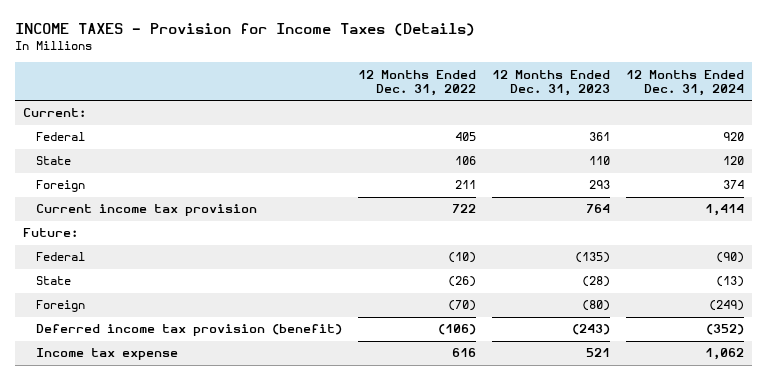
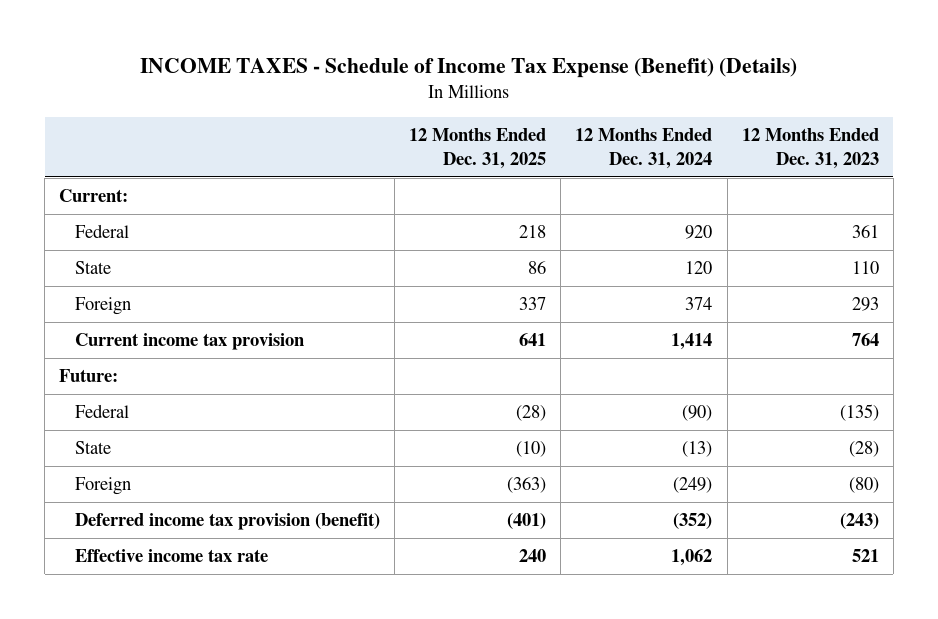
- INCOME TAXES - Provision for Income Taxes (Details)
+ INCOME TAXES - Schedule of Income Tax Expense (Benefit) (Details)
- | 12 Months Ended Dec. 31, 2022 | 12 Months Ended Dec. 31, 2023 | 12 Months Ended Dec. 31, 2024
+ | 12 Months Ended Dec. 31, 2025 | 12 Months Ended Dec. 31, 2024 | 12 Months Ended Dec. 31, 2023
- Income tax expense | 616 | 521 | 1,062
+ Effective income tax rate | 240 | 1,062 | 521

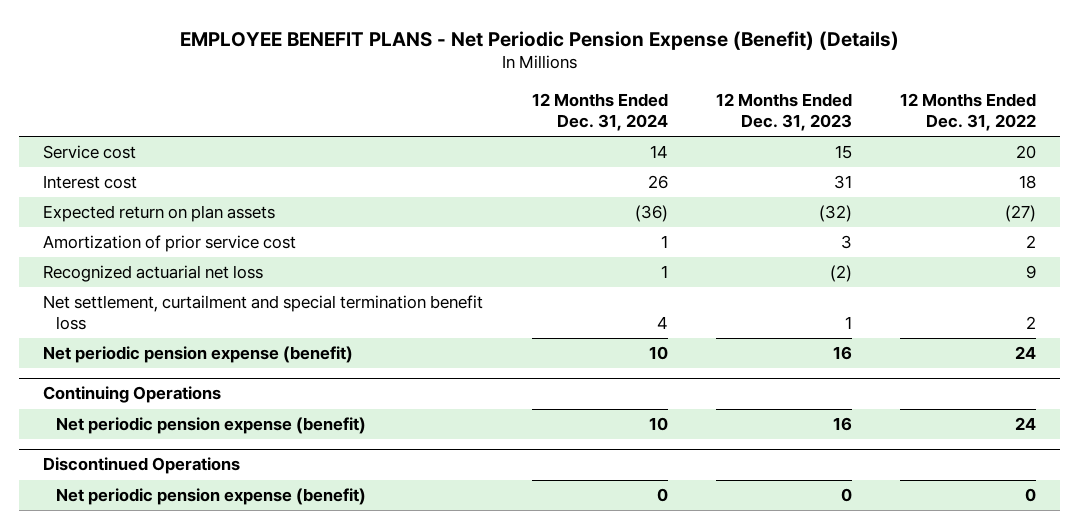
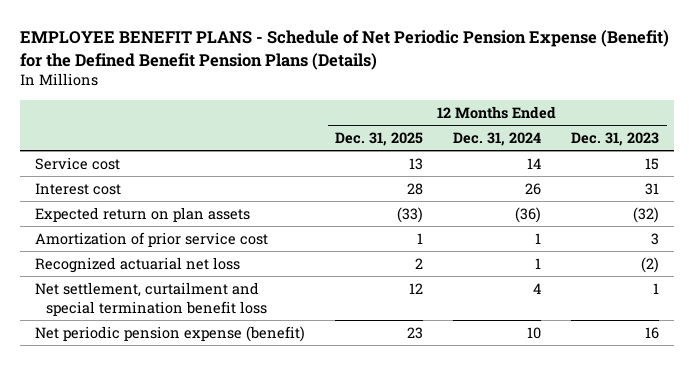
- EMPLOYEE BENEFIT PLANS - Net Periodic Pension Expense (Benefit) (Details)
+ EMPLOYEE BENEFIT PLANS - Schedule of Net Periodic Pension Expense (Benefit) for the Defined Benefit Pension Plans (Details)
- | 12 Months Ended Dec. 31, 2024 | 12 Months Ended Dec. 31, 2023 | 12 Months Ended Dec. 31, 2022
+ | 12 Months Ended Dec. 31, 2025 | 12 Months Ended Dec. 31, 2024 | 12 Months Ended Dec. 31, 2023
- Continuing Operations
- Net periodic pension expense (benefit) | 10 | 16 | 24
- Discontinued Operations
- Net periodic pension expense (benefit) | 0 | 0 | 0

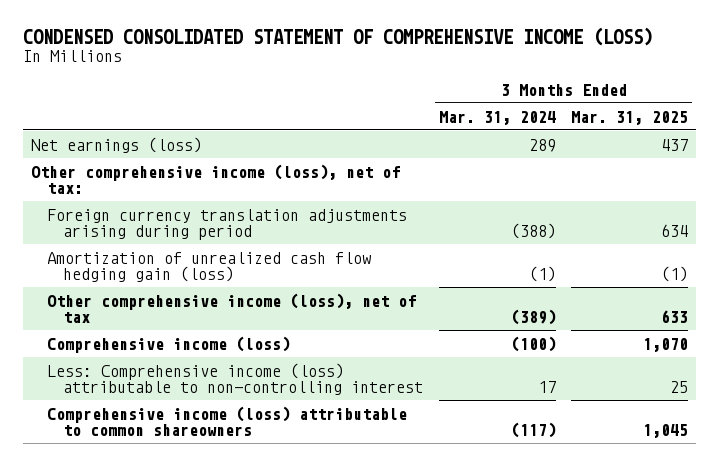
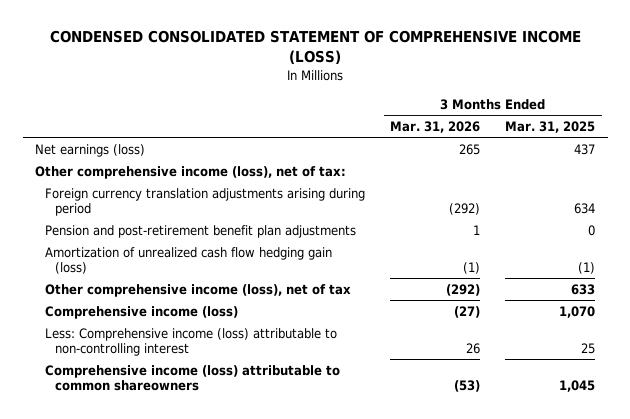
- | 3 Months Ended Mar. 31, 2024 | 3 Months Ended Mar. 31, 2025
+ | 3 Months Ended Mar. 31, 2026 | 3 Months Ended Mar. 31, 2025
+ Pension and post-retirement benefit plan adjustments | 1 | 0

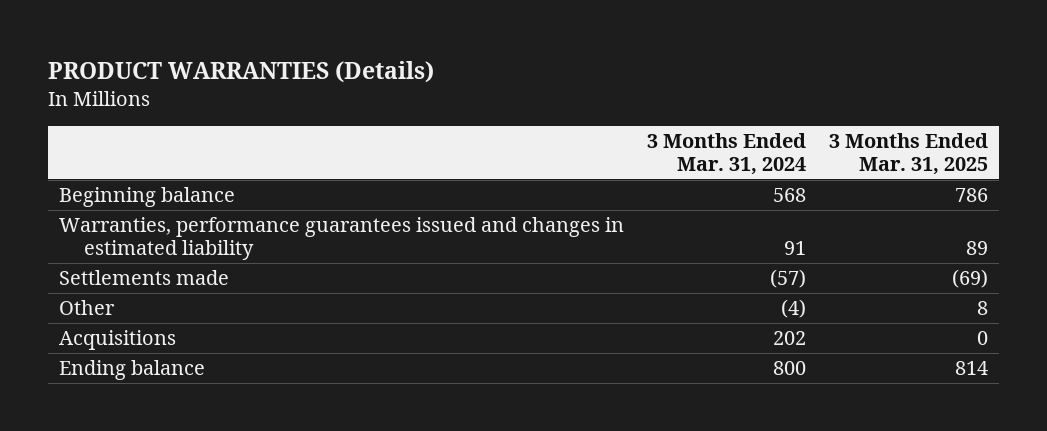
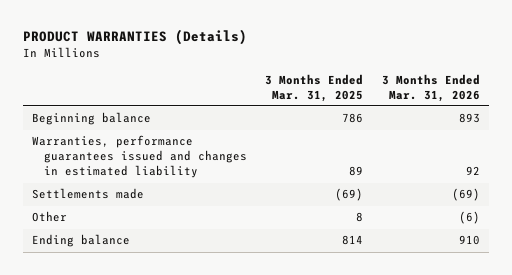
- | 3 Months Ended Mar. 31, 2024 | 3 Months Ended Mar. 31, 2025
+ | 3 Months Ended Mar. 31, 2025 | 3 Months Ended Mar. 31, 2026
- Acquisitions | 202 | 0

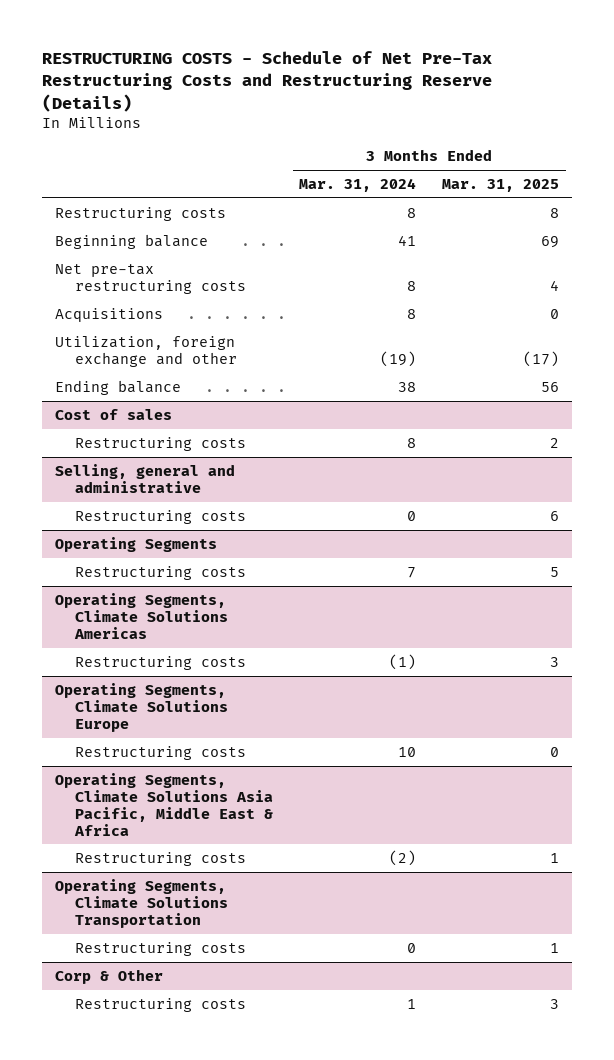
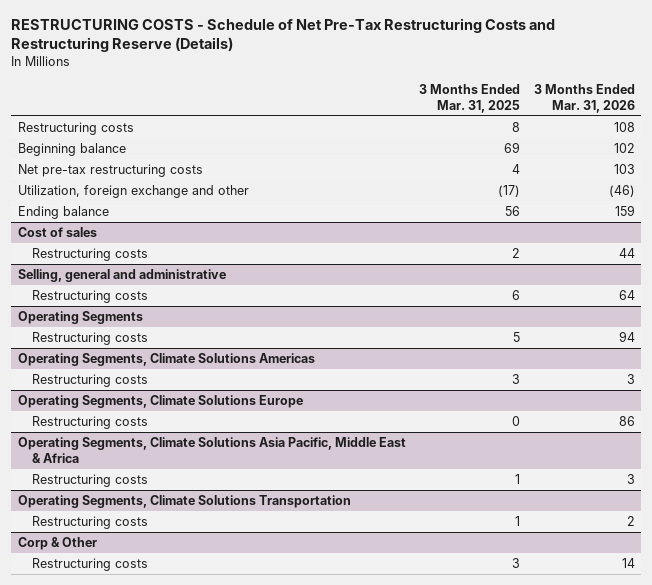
- | 3 Months Ended Mar. 31, 2024 | 3 Months Ended Mar. 31, 2025
+ | 3 Months Ended Mar. 31, 2025 | 3 Months Ended Mar. 31, 2026
- Acquisitions | 8 | 0

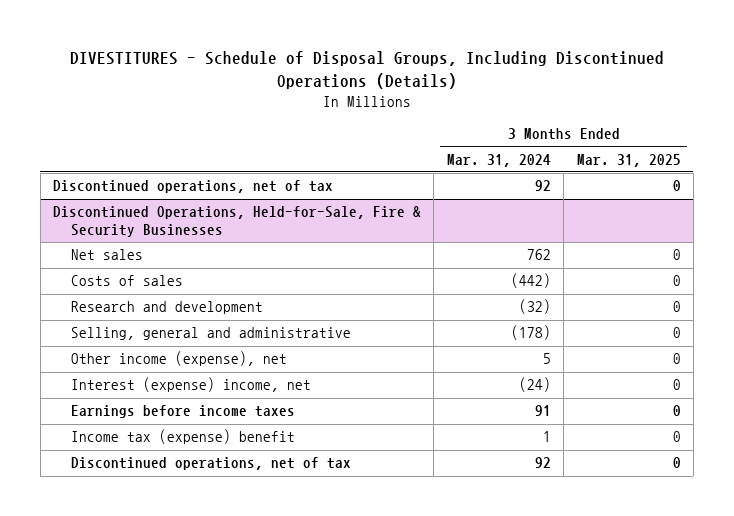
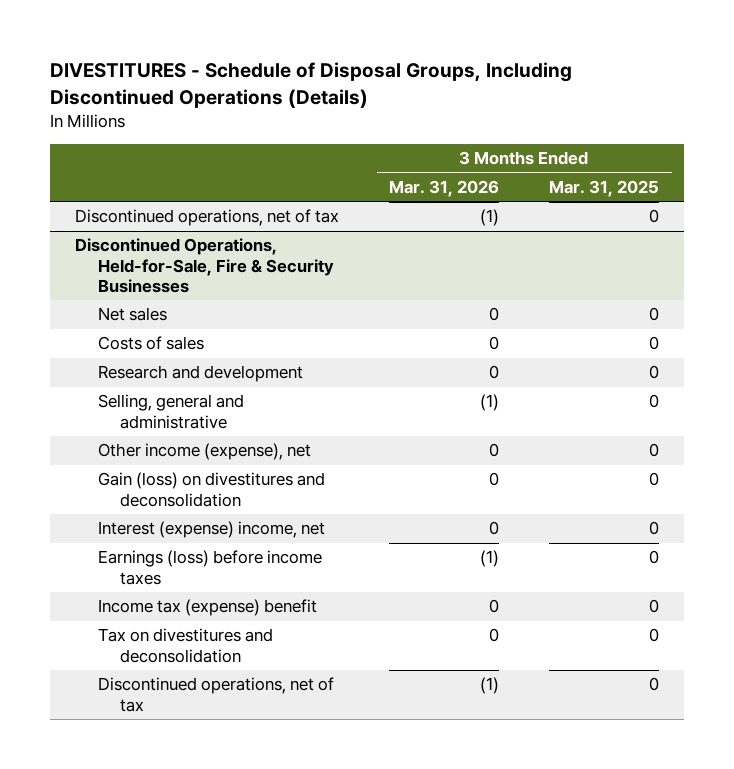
- | 3 Months Ended Mar. 31, 2024 | 3 Months Ended Mar. 31, 2025
+ | 3 Months Ended Mar. 31, 2026 | 3 Months Ended Mar. 31, 2025
@ Discontinued Operations, Held-for-Sale, Fire & Security Businesses
+ Gain (loss) on divestitures and deconsolidation | 0 | 0
- Earnings before income taxes | 91 | 0
+ Earnings (loss) before income taxes | (1) | 0
+ Tax on divestitures and deconsolidation | 0 | 0

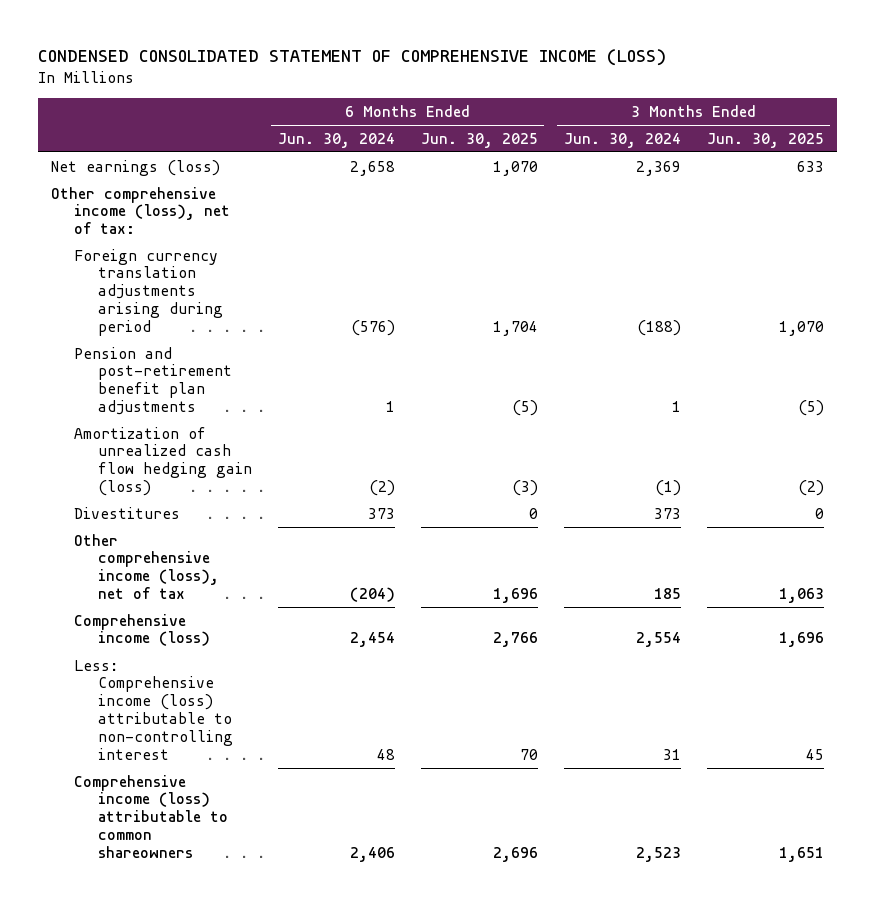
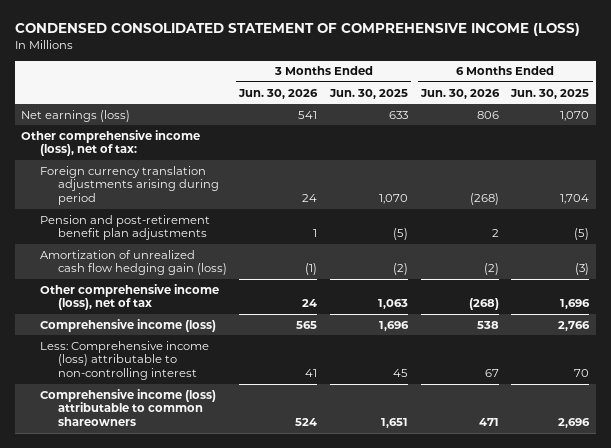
- | 6 Months Ended Jun. 30, 2024 | 6 Months Ended Jun. 30, 2025 | 3 Months Ended Jun. 30, 2024 | 3 Months Ended Jun. 30, 2025
+ | 3 Months Ended Jun. 30, 2026 | 3 Months Ended Jun. 30, 2025 | 6 Months Ended Jun. 30, 2026 | 6 Months Ended Jun. 30, 2025
- Divestitures | 373 | 0 | 373 | 0

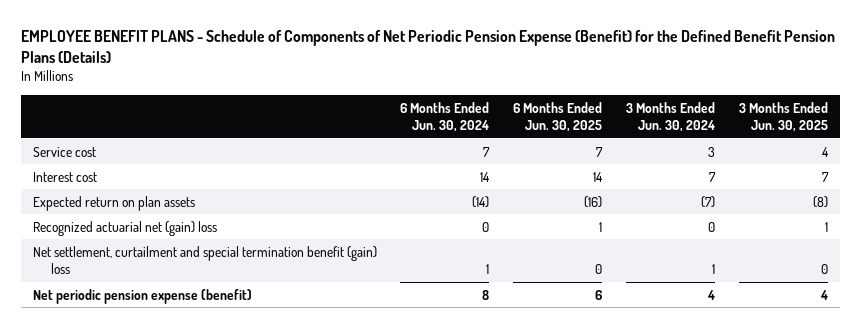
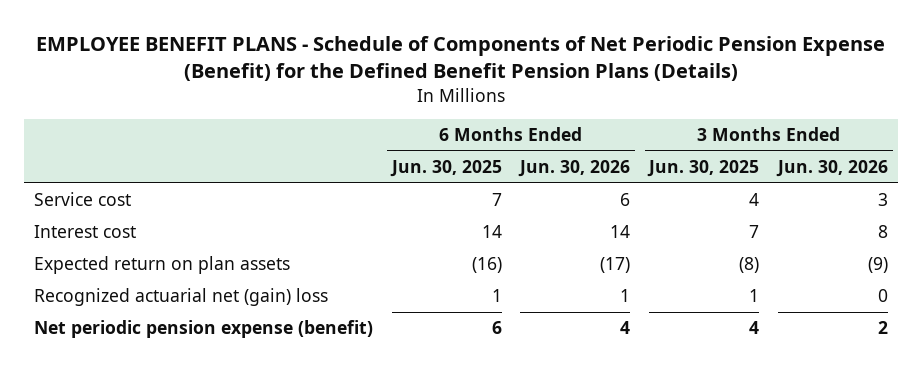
- | 6 Months Ended Jun. 30, 2024 | 6 Months Ended Jun. 30, 2025 | 3 Months Ended Jun. 30, 2024 | 3 Months Ended Jun. 30, 2025
+ | 6 Months Ended Jun. 30, 2025 | 6 Months Ended Jun. 30, 2026 | 3 Months Ended Jun. 30, 2025 | 3 Months Ended Jun. 30, 2026
- Net settlement, curtailment and special termination benefit (gain) loss | 1 | 0 | 1 | 0

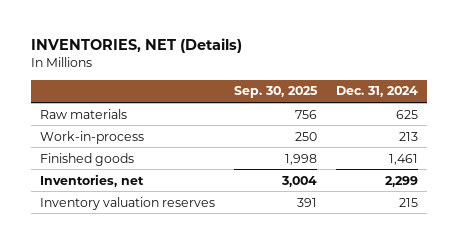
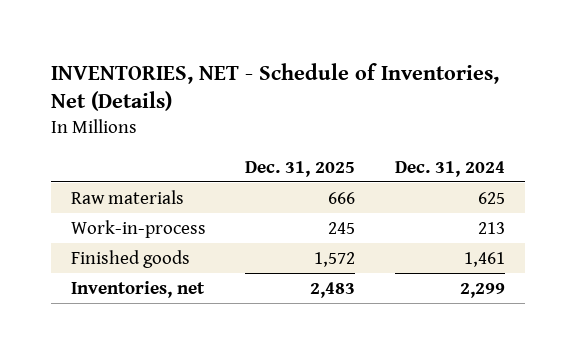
- INVENTORIES, NET (Details)
+ INVENTORIES, NET - Schedule of Inventories, Net (Details)
- | Sep. 30, 2025 | Dec. 31, 2024
+ | Dec. 31, 2025 | Dec. 31, 2024
- Inventory valuation reserves | 391 | 215

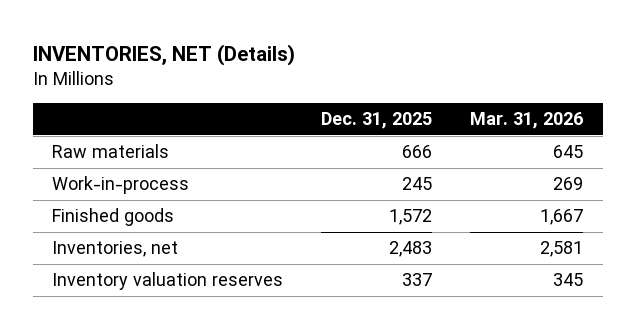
- INVENTORIES, NET - Schedule of Inventories, Net (Details)
+ INVENTORIES, NET (Details)
- | Dec. 31, 2025 | Dec. 31, 2024
+ | Dec. 31, 2025 | Mar. 31, 2026
+ Inventory valuation reserves | 337 | 345

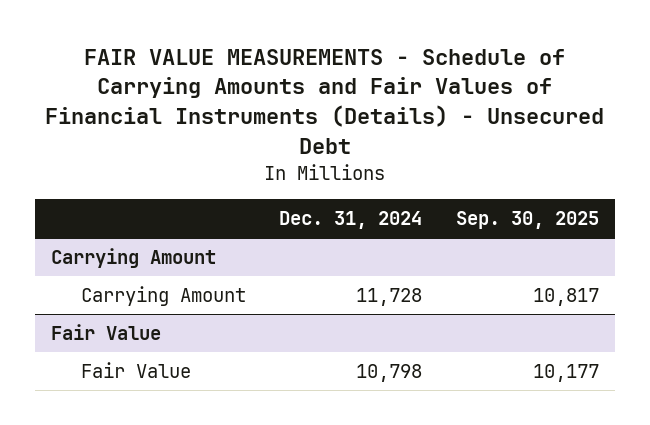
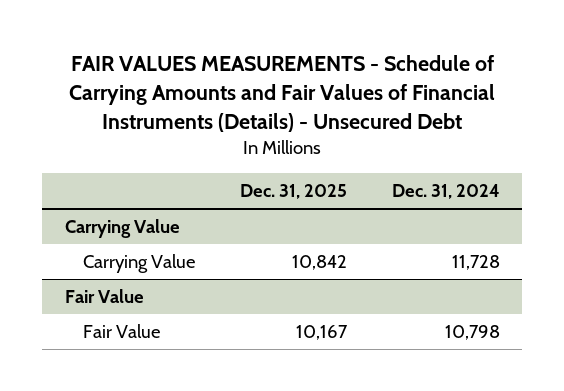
- FAIR VALUE MEASUREMENTS - Schedule of Carrying Amounts and Fair Values of Financial Instruments (Details) - Unsecured Debt
+ FAIR VALUES MEASUREMENTS - Schedule of Carrying Amounts and Fair Values of Financial Instruments (Details) - Unsecured Debt
- | Dec. 31, 2024 | Sep. 30, 2025
+ | Dec. 31, 2025 | Dec. 31, 2024
- Carrying Amount
- Carrying Amount | 11,728 | 10,817
+ Carrying Value
+ Carrying Value | 10,842 | 11,728

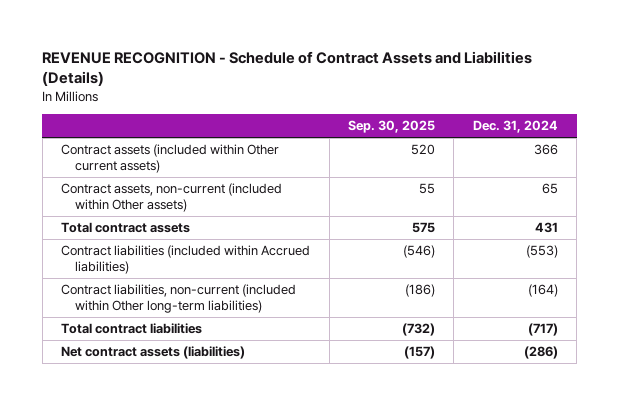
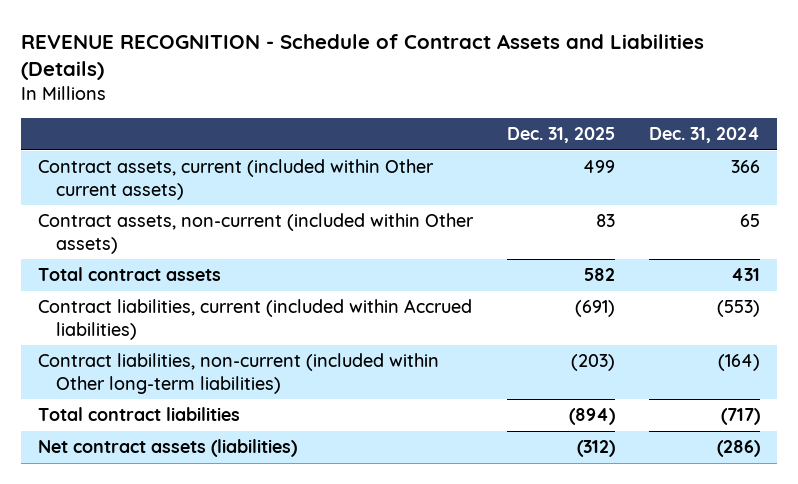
- | Sep. 30, 2025 | Dec. 31, 2024
+ | Dec. 31, 2025 | Dec. 31, 2024
- Contract assets (included within Other current assets) | 520 | 366
+ Contract assets, current (included within Other current assets) | 499 | 366
- Contract liabilities (included within Accrued liabilities) | (546) | (553)
+ Contract liabilities, current (included within Accrued liabilities) | (691) | (553)

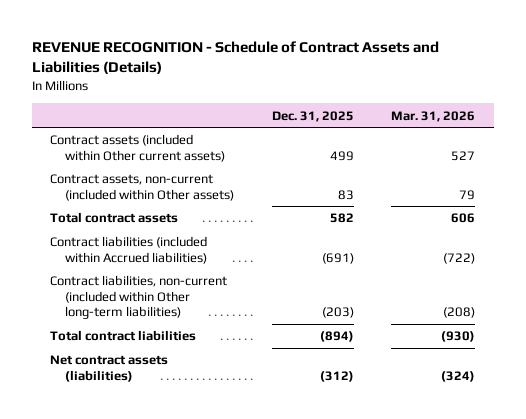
- | Dec. 31, 2025 | Dec. 31, 2024
+ | Dec. 31, 2025 | Mar. 31, 2026
- Contract assets, current (included within Other current assets) | 499 | 366
+ Contract assets (included within Other current assets) | 499 | 527
- Contract liabilities, current (included within Accrued liabilities) | (691) | (553)
+ Contract liabilities (included within Accrued liabilities) | (691) | (722)

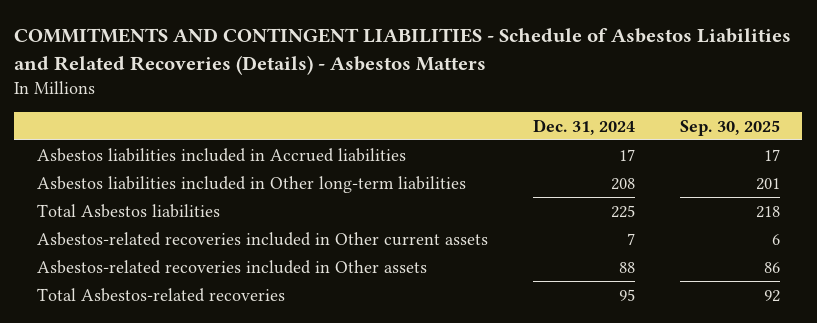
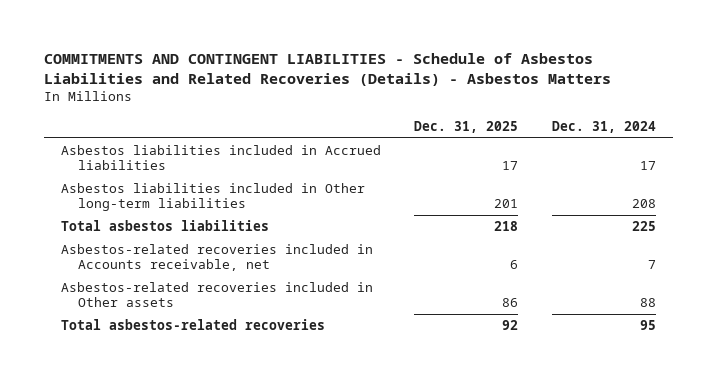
- | Dec. 31, 2024 | Sep. 30, 2025
+ | Dec. 31, 2025 | Dec. 31, 2024
- Total Asbestos liabilities | 225 | 218
- Asbestos-related recoveries included in Other current assets | 7 | 6
+ Total asbestos liabilities | 218 | 225
+ Asbestos-related recoveries included in Accounts receivable, net | 6 | 7
- Total Asbestos-related recoveries | 95 | 92
+ Total asbestos-related recoveries | 92 | 95

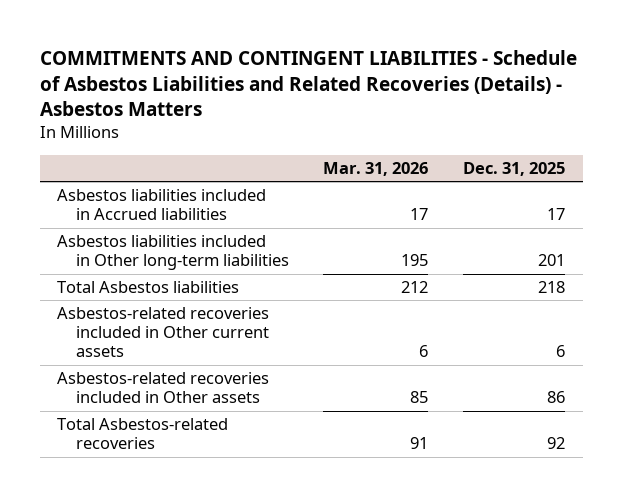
- | Dec. 31, 2025 | Dec. 31, 2024
+ | Mar. 31, 2026 | Dec. 31, 2025
- Total asbestos liabilities | 218 | 225
- Asbestos-related recoveries included in Accounts receivable, net | 6 | 7
+ Total Asbestos liabilities | 212 | 218
+ Asbestos-related recoveries included in Other current assets | 6 | 6
- Total asbestos-related recoveries | 92 | 95
+ Total Asbestos-related recoveries | 91 | 92

